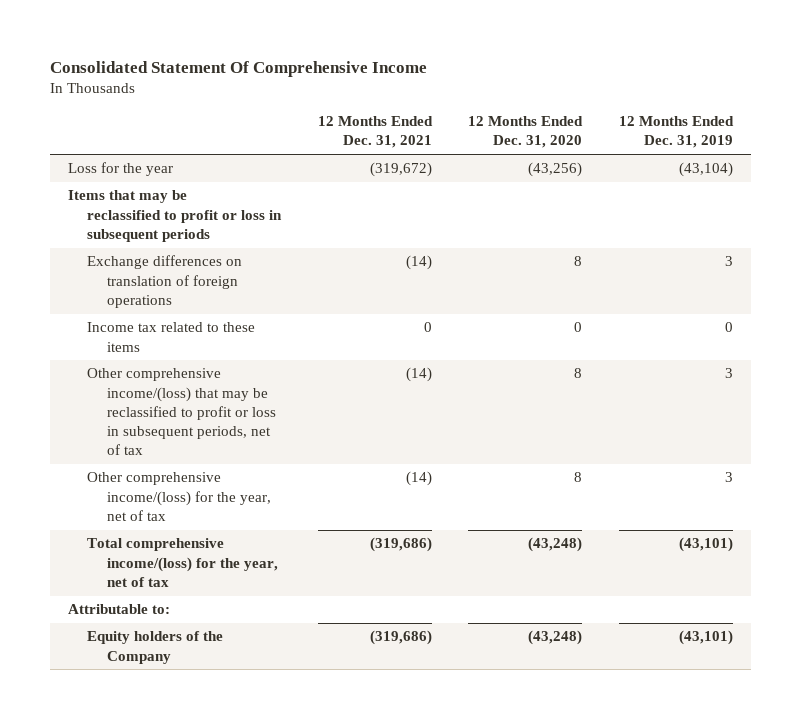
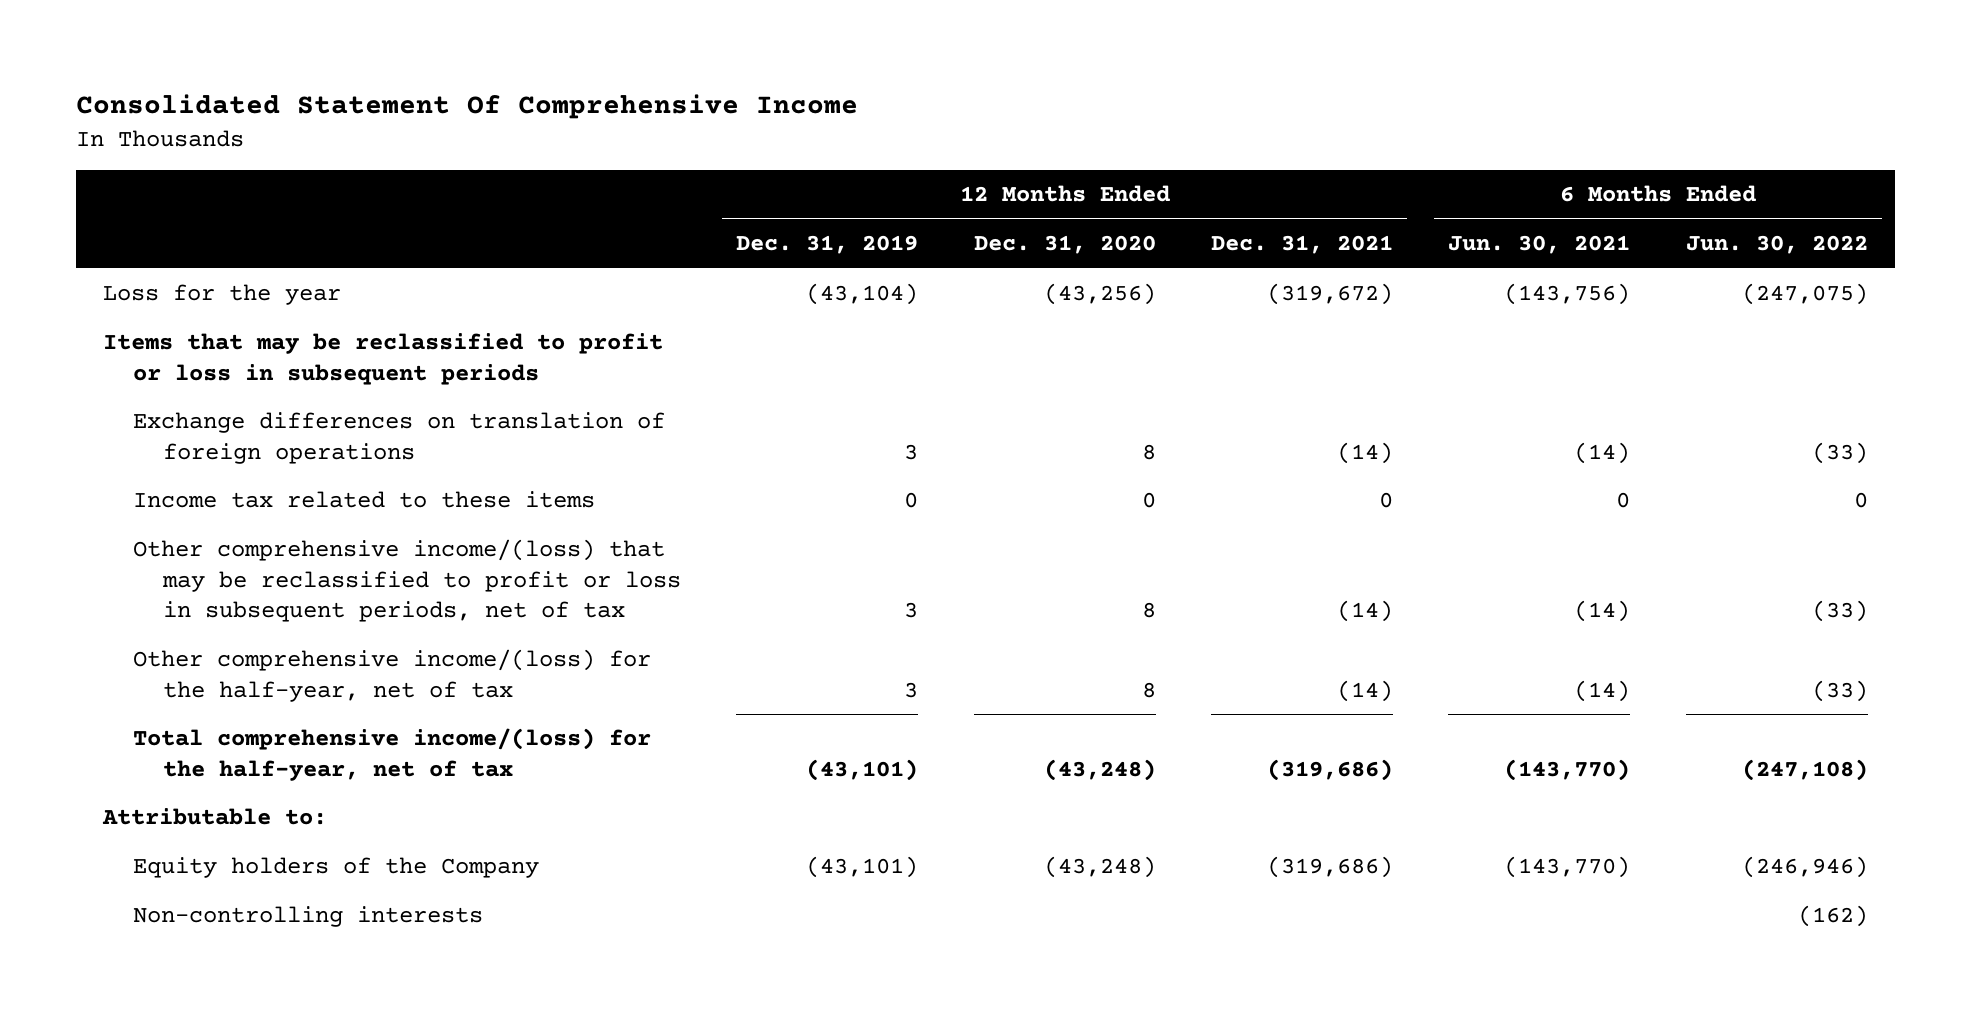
- | 12 Months Ended Dec. 31, 2021 | 12 Months Ended Dec. 31, 2020 | 12 Months Ended Dec. 31, 2019
+ | 12 Months Ended Dec. 31, 2019 | 12 Months Ended Dec. 31, 2020 | 12 Months Ended Dec. 31, 2021 | 6 Months Ended Jun. 30, 2021 | 6 Months Ended Jun. 30, 2022
- Other comprehensive income/(loss) for the year, net of tax | (14) | 8 | 3
- Total comprehensive income/(loss) for the year, net of tax | (319,686) | (43,248) | (43,101)
+ Other comprehensive income/(loss) for the half-year, net of tax | 3 | 8 | (14) | (14) | (33)
+ Total comprehensive income/(loss) for the half-year, net of tax | (43,101) | (43,248) | (319,686) | (143,770) | (247,108)
+ Non-controlling interests | | | | | (162)

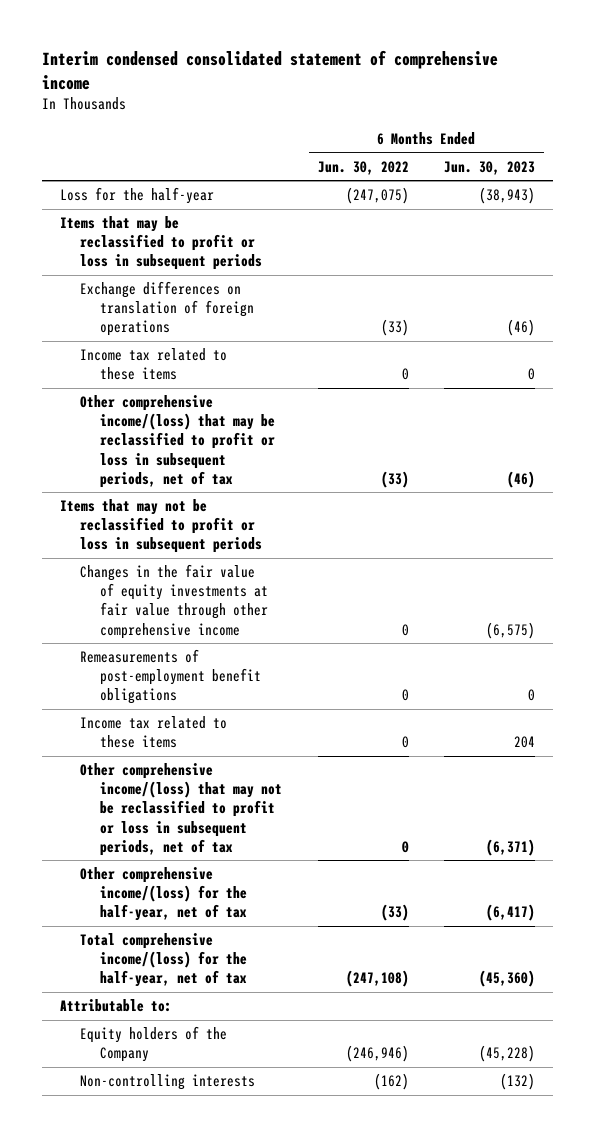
- Consolidated Statement Of Comprehensive Income
+ Interim condensed consolidated statement of comprehensive income
- | 12 Months Ended Dec. 31, 2019 | 12 Months Ended Dec. 31, 2020 | 12 Months Ended Dec. 31, 2021 | 6 Months Ended Jun. 30, 2021 | 6 Months Ended Jun. 30, 2022
+ | 6 Months Ended Jun. 30, 2022 | 6 Months Ended Jun. 30, 2023
- Loss for the year | (43,104) | (43,256) | (319,672) | (143,756) | (247,075)
+ Loss for the half-year | (247,075) | (38,943)
+ Items that may not be reclassified to profit or loss in subsequent periods
+ Changes in the fair value of equity investments at fair value through other comprehensive income | 0 | (6,575)
+ Remeasurements of post-employment benefit obligations | 0 | 0
+ Income tax related to these items | 0 | 204
+ Other comprehensive income/(loss) that may not be reclassified to profit or loss in subsequent periods, net of tax | 0 | (6,371)

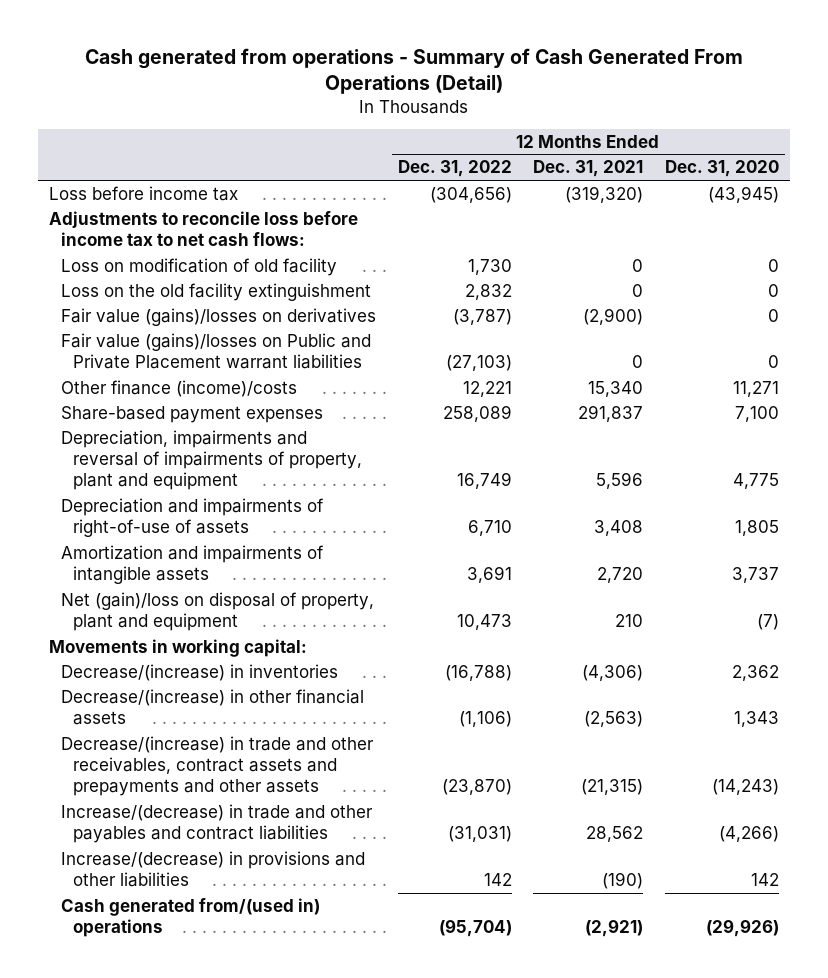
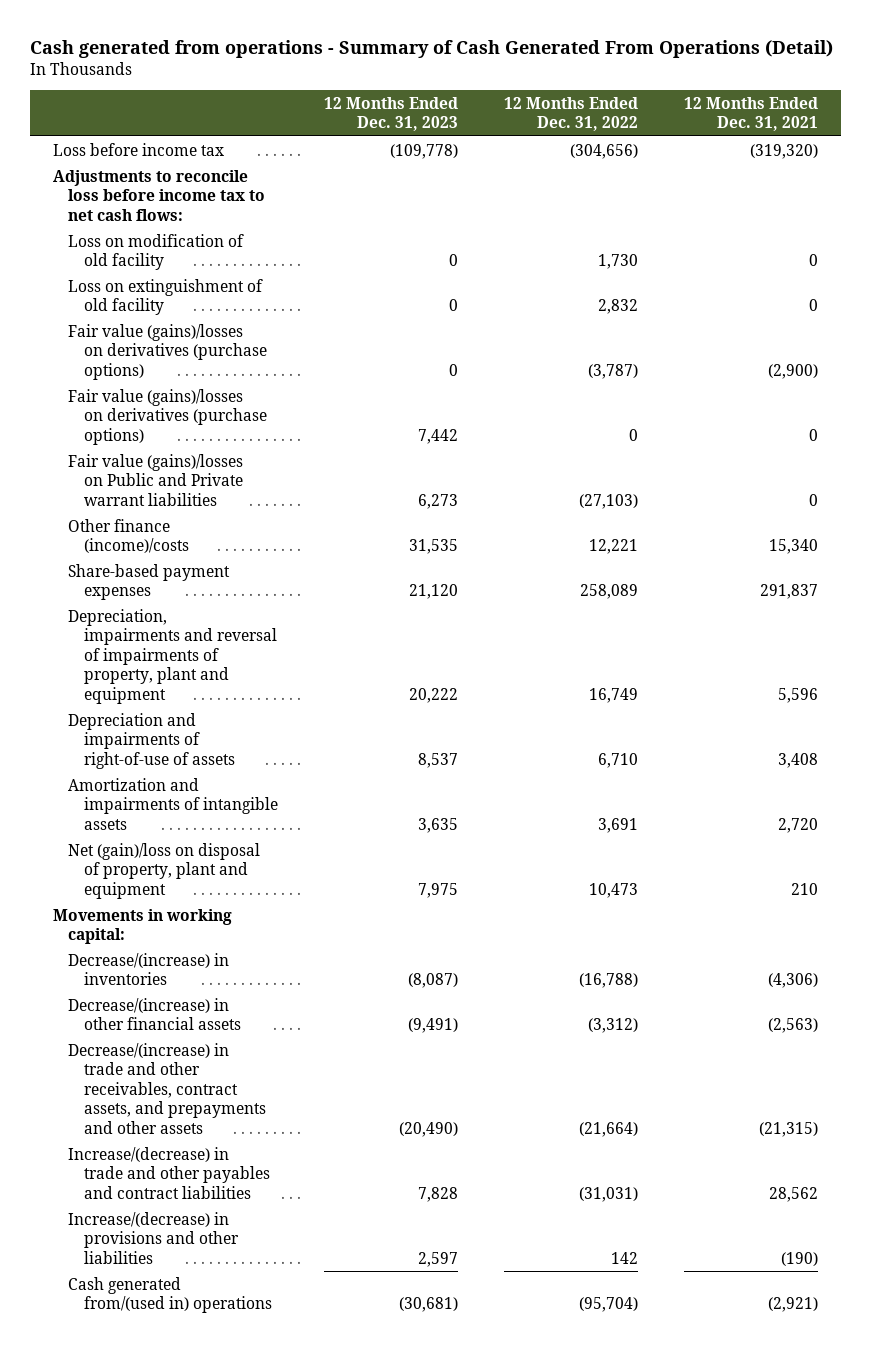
- | 12 Months Ended Dec. 31, 2022 | 12 Months Ended Dec. 31, 2021 | 12 Months Ended Dec. 31, 2020
+ | 12 Months Ended Dec. 31, 2023 | 12 Months Ended Dec. 31, 2022 | 12 Months Ended Dec. 31, 2021
- Loss on the old facility extinguishment | 2,832 | 0 | 0
- Fair value (gains)/losses on derivatives | (3,787) | (2,900) | 0
- Fair value (gains)/losses on Public and Private Placement warrant liabilities | (27,103) | 0 | 0
+ Loss on extinguishment of old facility | 0 | 2,832 | 0
+ Fair value (gains)/losses on derivatives (purchase options) | 0 | (3,787) | (2,900)
+ Fair value (gains)/losses on derivatives (purchase options) | 7,442 | 0 | 0
+ Fair value (gains)/losses on Public and Private warrant liabilities | 6,273 | (27,103) | 0
- Decrease/(increase) in other financial assets | (1,106) | (2,563) | 1,343
- Decrease/(increase) in trade and other receivables, contract assets and prepayments and other assets | (23,870) | (21,315) | (14,243)
+ Decrease/(increase) in other financial assets | (9,491) | (3,312) | (2,563)
+ Decrease/(increase) in trade and other receivables, contract assets, and prepayments and other assets | (20,490) | (21,664) | (21,315)

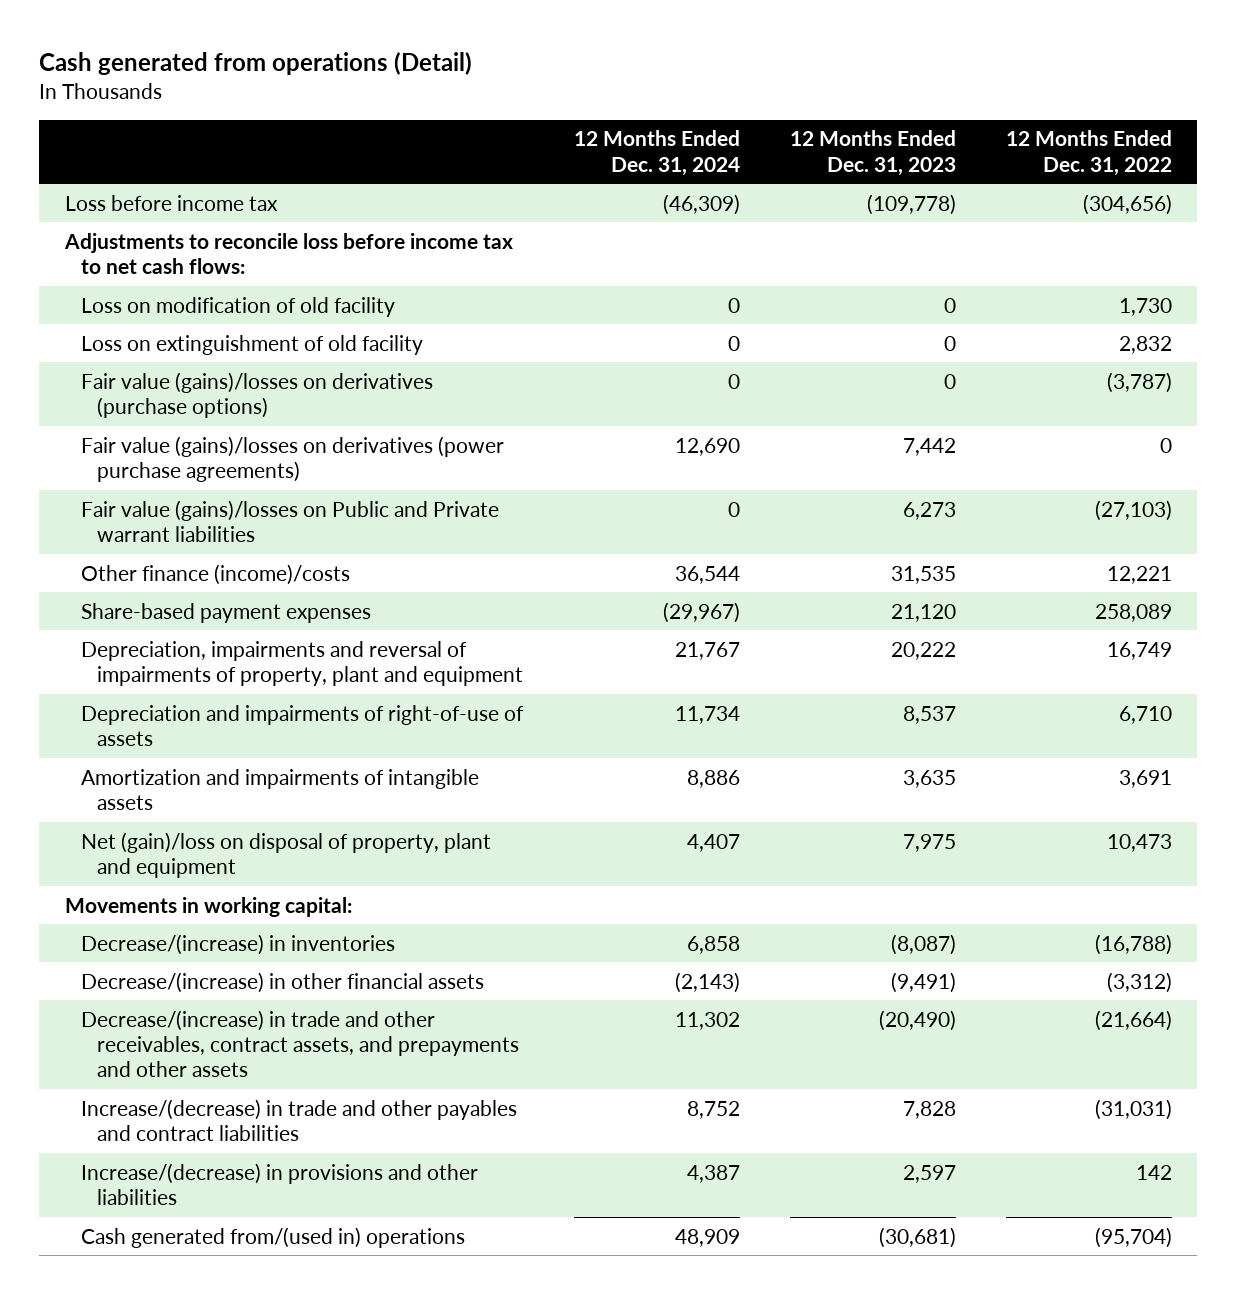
- Cash generated from operations - Summary of Cash Generated From Operations (Detail)
+ Cash generated from operations (Detail)
- | 12 Months Ended Dec. 31, 2023 | 12 Months Ended Dec. 31, 2022 | 12 Months Ended Dec. 31, 2021
+ | 12 Months Ended Dec. 31, 2024 | 12 Months Ended Dec. 31, 2023 | 12 Months Ended Dec. 31, 2022
- Fair value (gains)/losses on derivatives (purchase options) | 7,442 | 0 | 0
+ Fair value (gains)/losses on derivatives (power purchase agreements) | 12,690 | 7,442 | 0

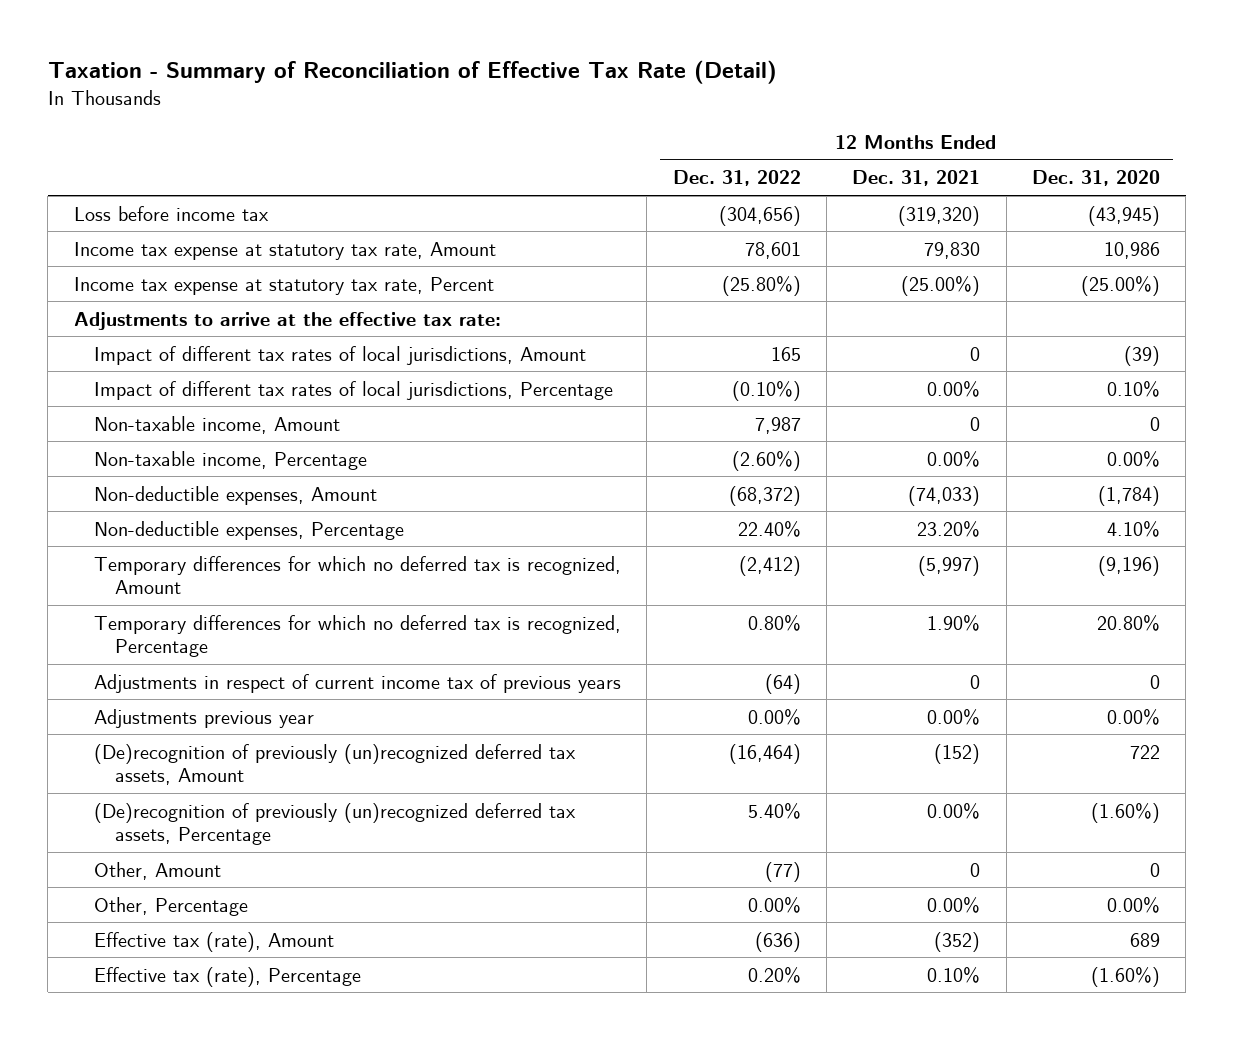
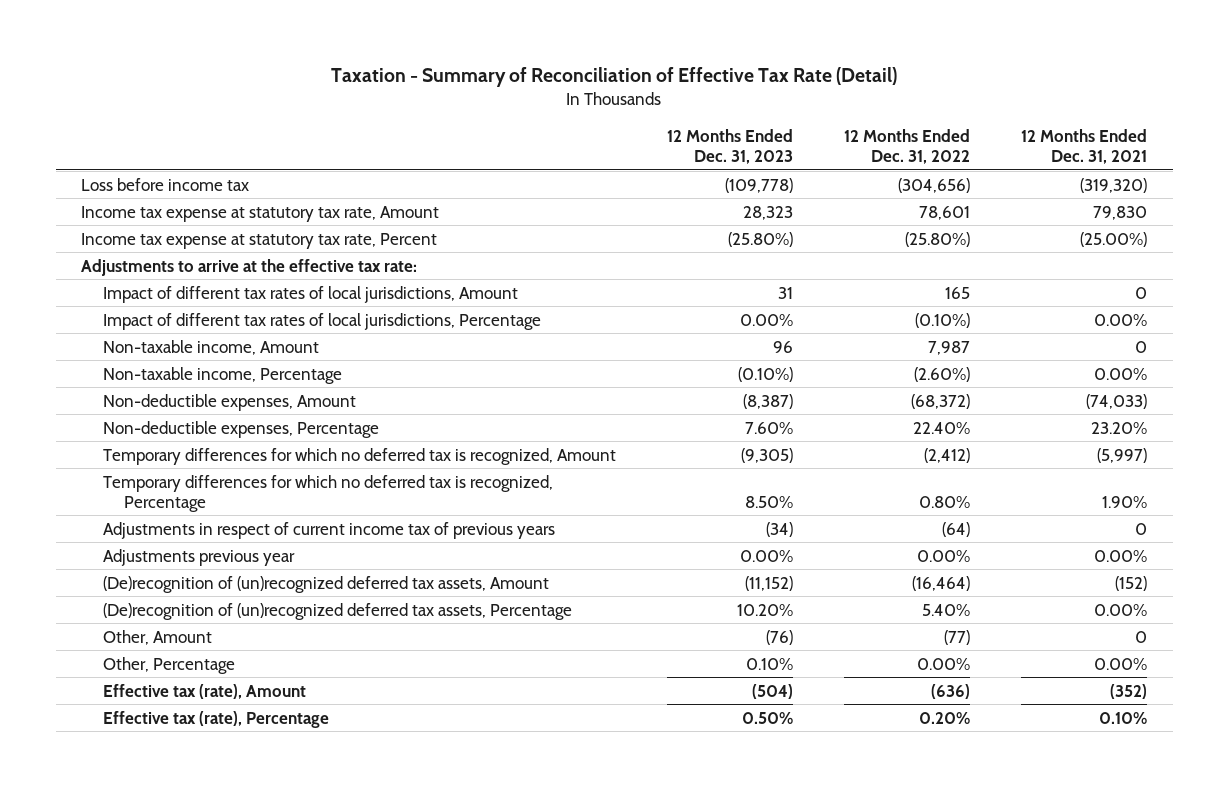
- | 12 Months Ended Dec. 31, 2022 | 12 Months Ended Dec. 31, 2021 | 12 Months Ended Dec. 31, 2020
+ | 12 Months Ended Dec. 31, 2023 | 12 Months Ended Dec. 31, 2022 | 12 Months Ended Dec. 31, 2021
- (De)recognition of previously (un)recognized deferred tax assets, Amount | (16,464) | (152) | 722
- (De)recognition of previously (un)recognized deferred tax assets, Percentage | 5.40% | 0.00% | (1.60%)
+ (De)recognition of (un)recognized deferred tax assets, Amount | (11,152) | (16,464) | (152)
+ (De)recognition of (un)recognized deferred tax assets, Percentage | 10.20% | 5.40% | 0.00%

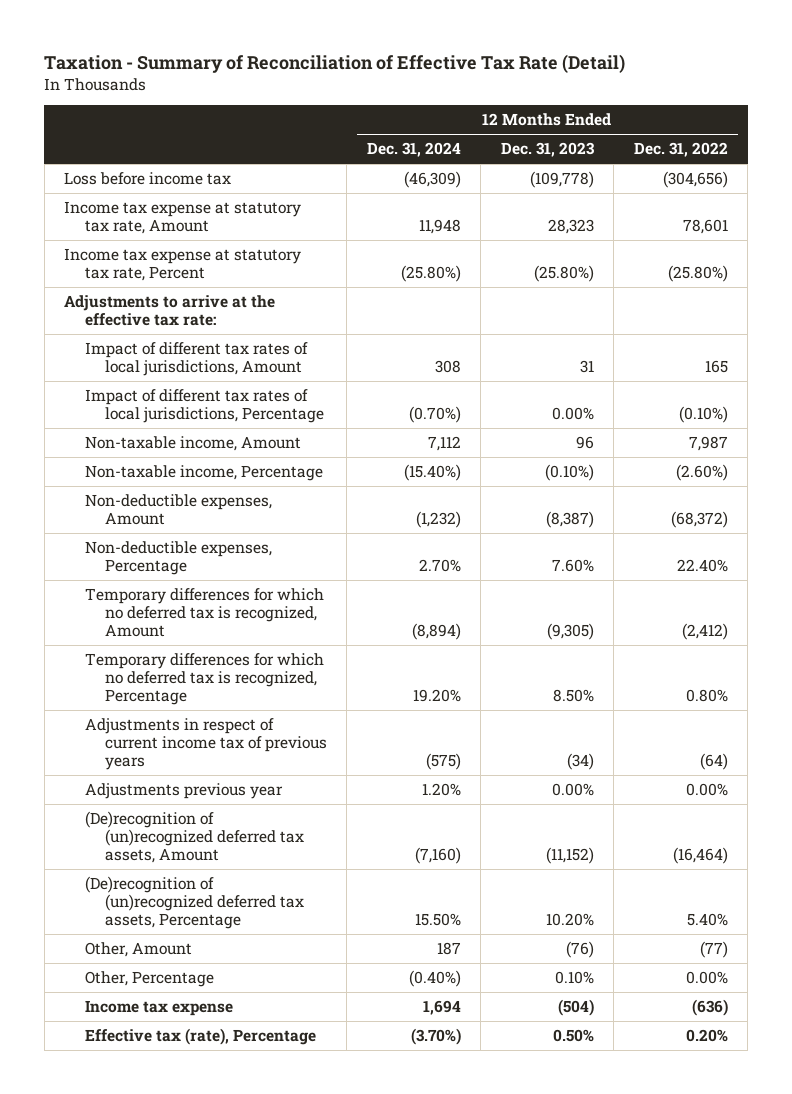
- | 12 Months Ended Dec. 31, 2023 | 12 Months Ended Dec. 31, 2022 | 12 Months Ended Dec. 31, 2021
+ | 12 Months Ended Dec. 31, 2024 | 12 Months Ended Dec. 31, 2023 | 12 Months Ended Dec. 31, 2022
- Effective tax (rate), Amount | (504) | (636) | (352)
+ Income tax expense | 1,694 | (504) | (636)

